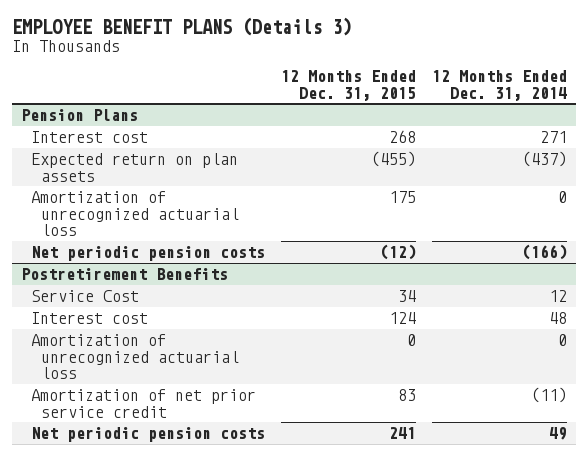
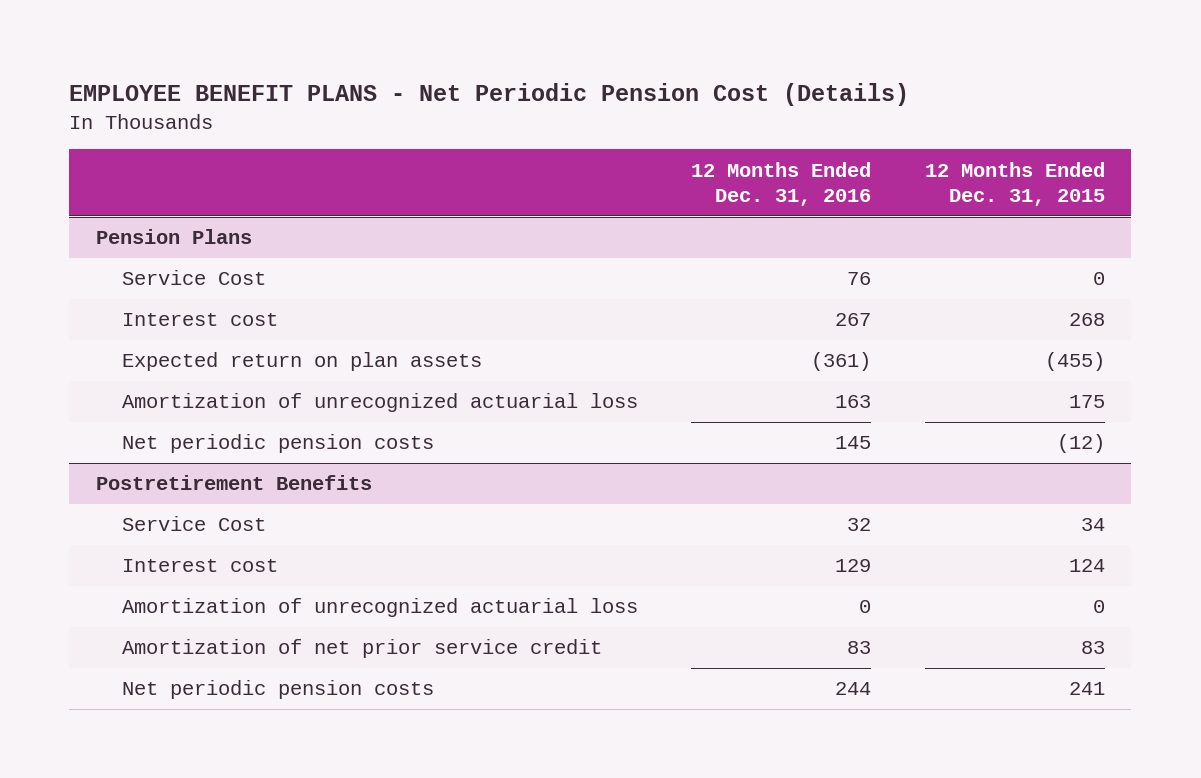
- EMPLOYEE BENEFIT PLANS (Details 3)
+ EMPLOYEE BENEFIT PLANS - Net Periodic Pension Cost (Details)
- | 12 Months Ended Dec. 31, 2015 | 12 Months Ended Dec. 31, 2014
+ | 12 Months Ended Dec. 31, 2016 | 12 Months Ended Dec. 31, 2015
@ Pension Plans
+ Service Cost | 76 | 0

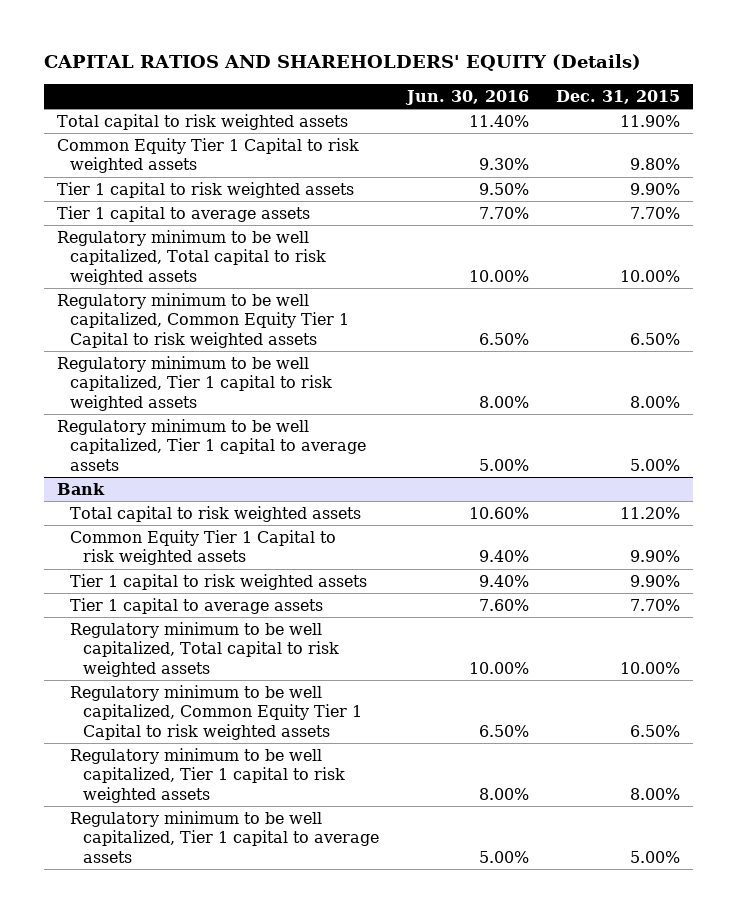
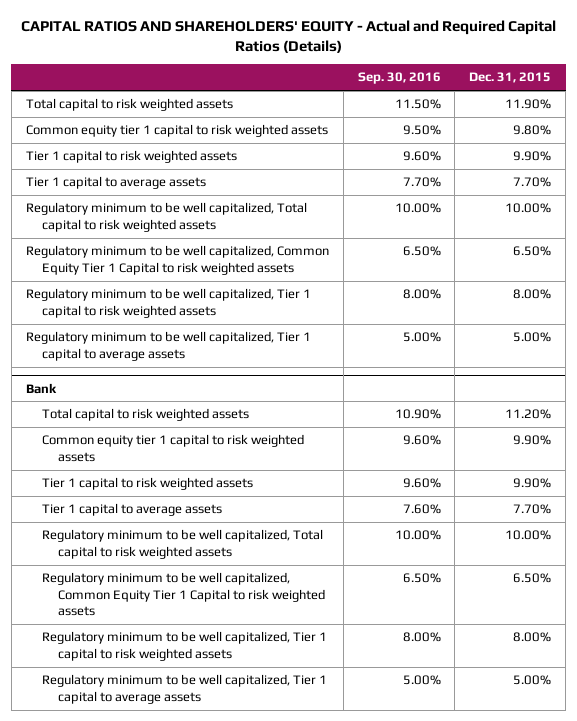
- CAPITAL RATIOS AND SHAREHOLDERS' EQUITY (Details)
+ CAPITAL RATIOS AND SHAREHOLDERS' EQUITY - Actual and Required Capital Ratios (Details)
- | Jun. 30, 2016 | Dec. 31, 2015
+ | Sep. 30, 2016 | Dec. 31, 2015
- Common Equity Tier 1 Capital to risk weighted assets | 9.30% | 9.80%
+ Common equity tier 1 capital to risk weighted assets | 9.50% | 9.80%
@ Bank
- Common Equity Tier 1 Capital to risk weighted assets | 9.40% | 9.90%
+ Common equity tier 1 capital to risk weighted assets | 9.60% | 9.90%

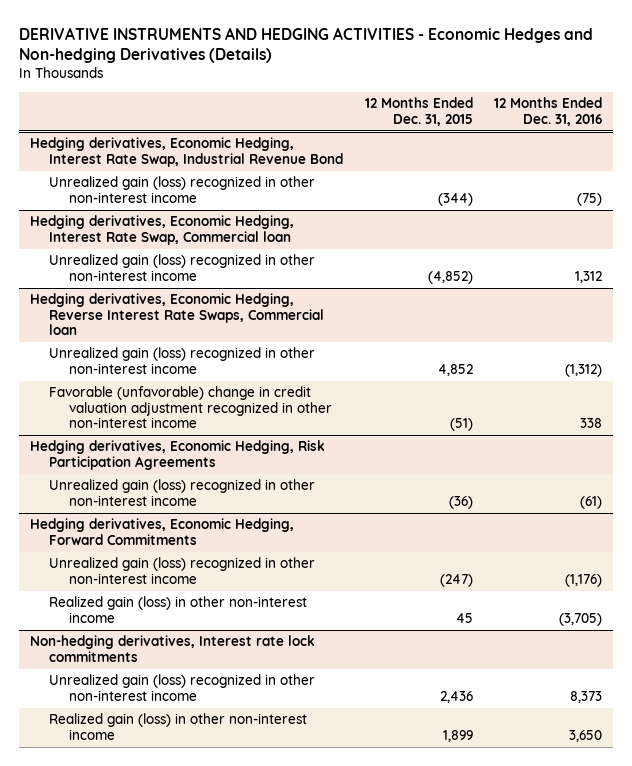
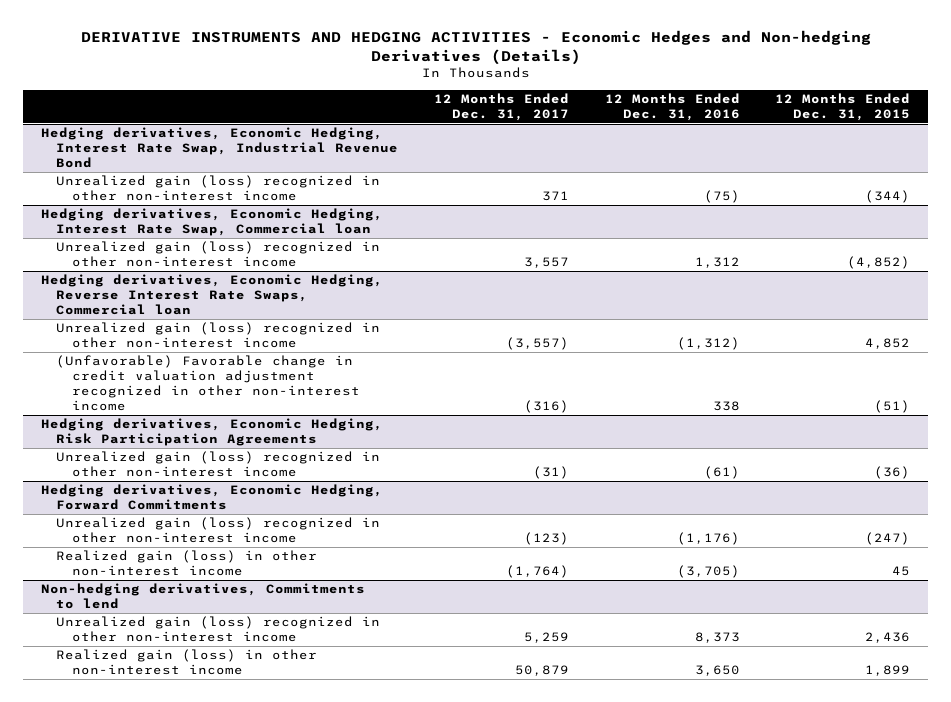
- | 12 Months Ended Dec. 31, 2015 | 12 Months Ended Dec. 31, 2016
+ | 12 Months Ended Dec. 31, 2017 | 12 Months Ended Dec. 31, 2016 | 12 Months Ended Dec. 31, 2015
@ Hedging derivatives, Economic Hedging, Reverse Interest Rate Swaps, Commercial loan
- Favorable (unfavorable) change in credit valuation adjustment recognized in other non-interest income | (51) | 338
+ (Unfavorable) Favorable change in credit valuation adjustment recognized in other non-interest income | (316) | 338 | (51)
- Non-hedging derivatives, Interest rate lock commitments
+ Non-hedging derivatives, Commitments to lend

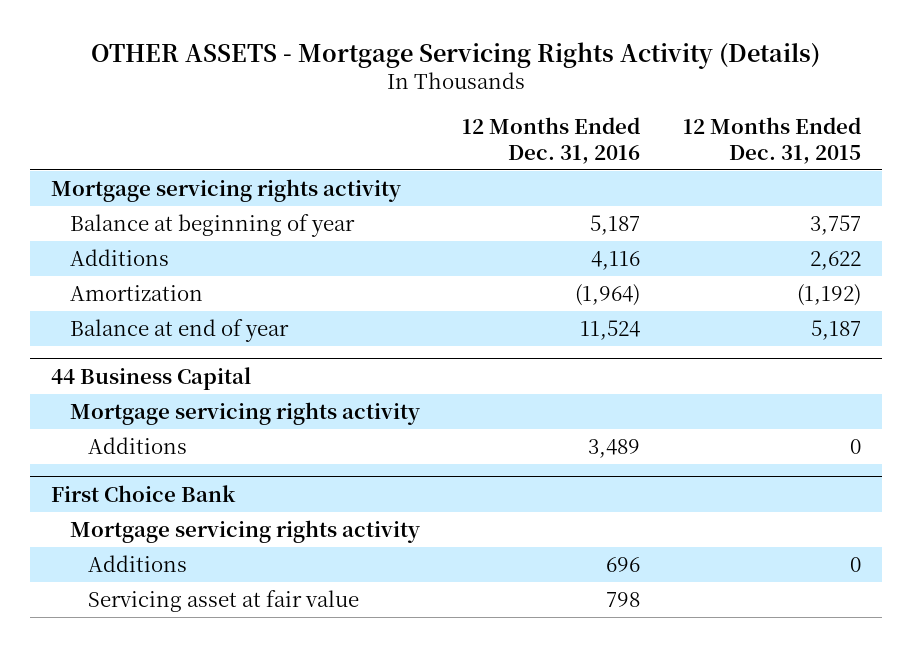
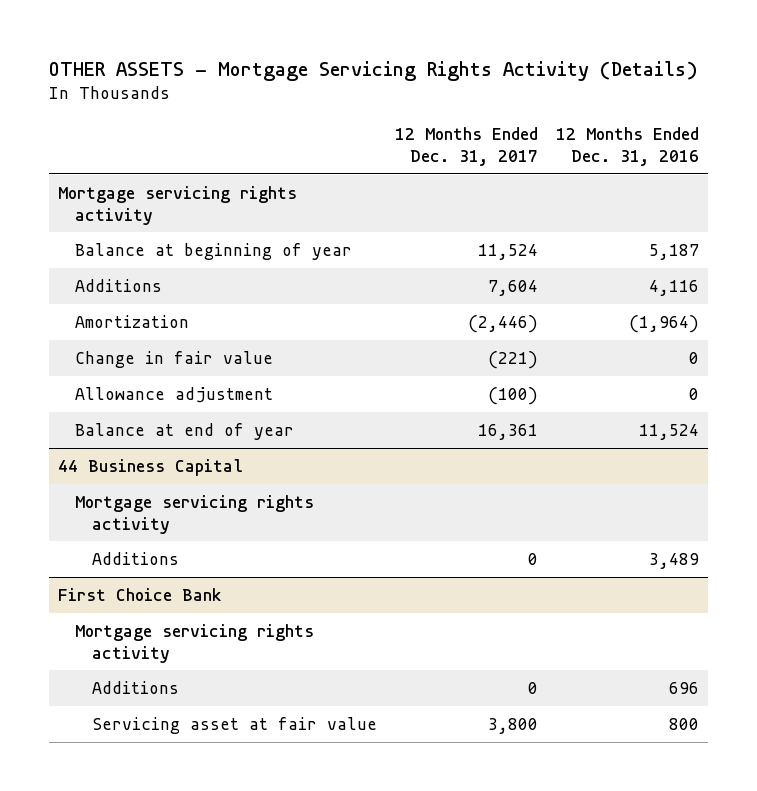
- | 12 Months Ended Dec. 31, 2016 | 12 Months Ended Dec. 31, 2015
+ | 12 Months Ended Dec. 31, 2017 | 12 Months Ended Dec. 31, 2016
+ Change in fair value | (221) | 0
+ Allowance adjustment | (100) | 0
@ First Choice Bank
- Servicing asset at fair value | 798 |
+ Servicing asset at fair value | 3,800 | 800

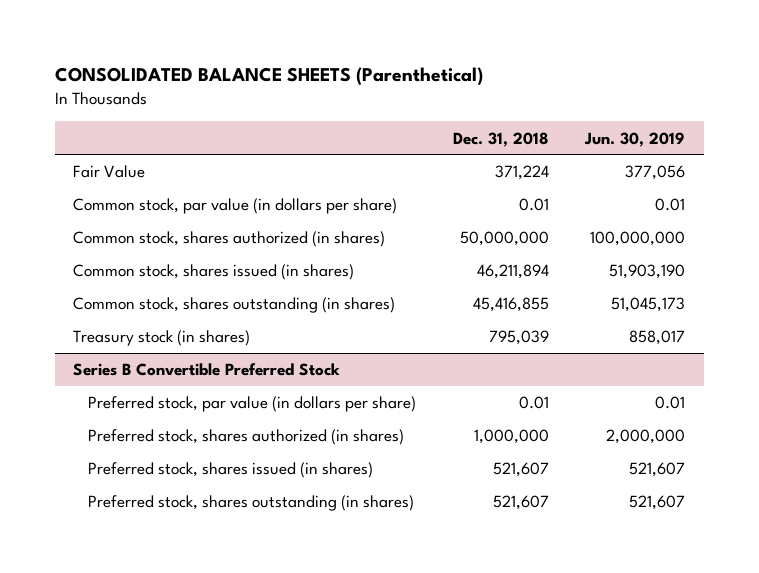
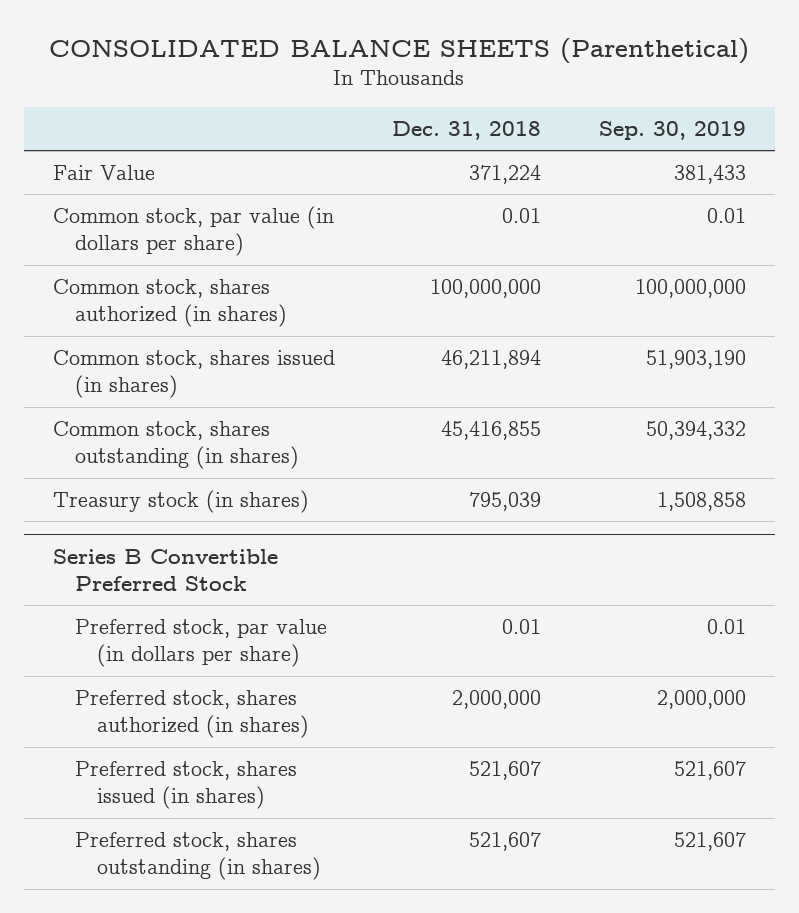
- | Dec. 31, 2018 | Jun. 30, 2019
+ | Dec. 31, 2018 | Sep. 30, 2019
- Common stock, shares authorized (in shares) | 50,000,000 | 100,000,000
+ Common stock, shares authorized (in shares) | 100,000,000 | 100,000,000
@ Series B Convertible Preferred Stock
- Preferred stock, shares authorized (in shares) | 1,000,000 | 2,000,000
+ Preferred stock, shares authorized (in shares) | 2,000,000 | 2,000,000

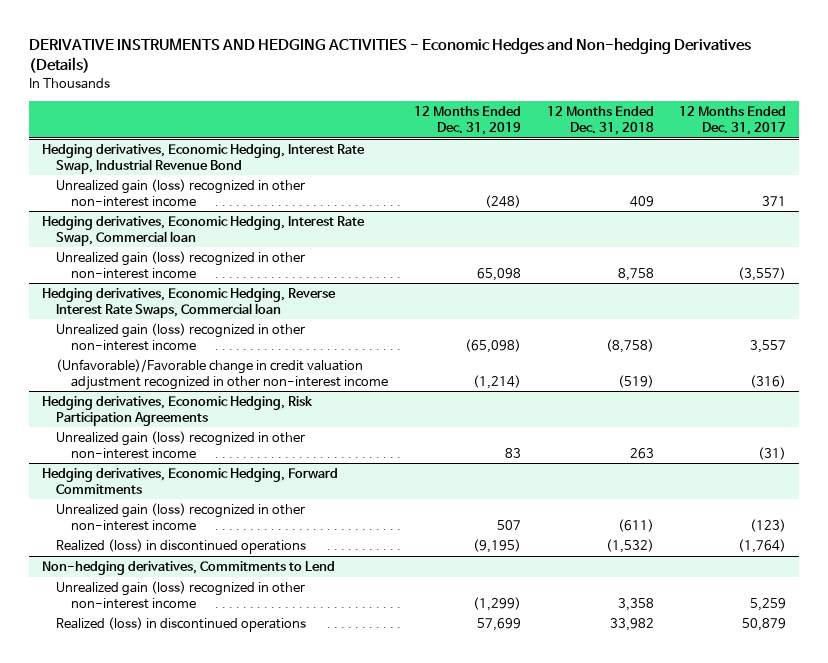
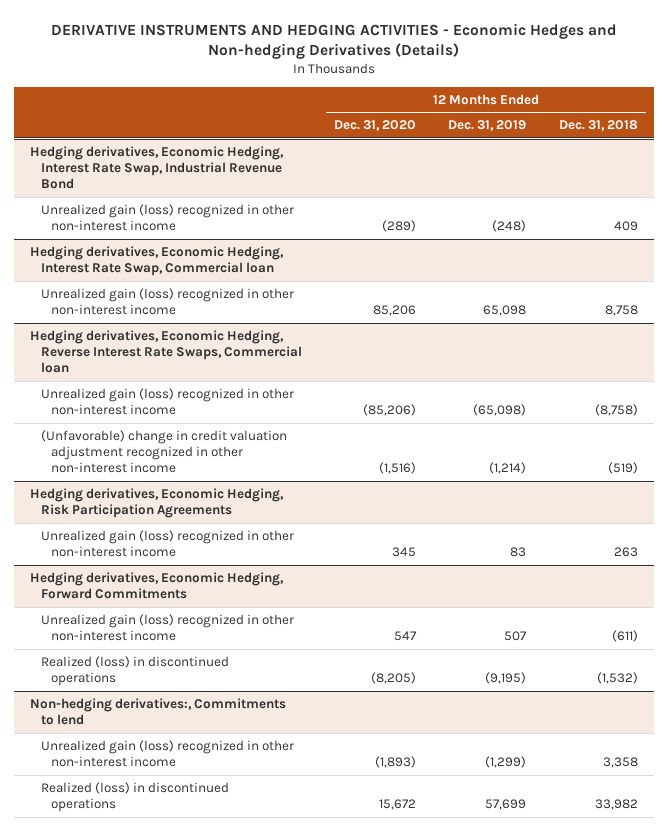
- | 12 Months Ended Dec. 31, 2019 | 12 Months Ended Dec. 31, 2018 | 12 Months Ended Dec. 31, 2017
+ | 12 Months Ended Dec. 31, 2020 | 12 Months Ended Dec. 31, 2019 | 12 Months Ended Dec. 31, 2018
@ Hedging derivatives, Economic Hedging, Reverse Interest Rate Swaps, Commercial loan
- (Unfavorable)/Favorable change in credit valuation adjustment recognized in other non-interest income | (1,214) | (519) | (316)
+ (Unfavorable) change in credit valuation adjustment recognized in other non-interest income | (1,516) | (1,214) | (519)
- Non-hedging derivatives, Commitments to Lend
+ Non-hedging derivatives:, Commitments to lend

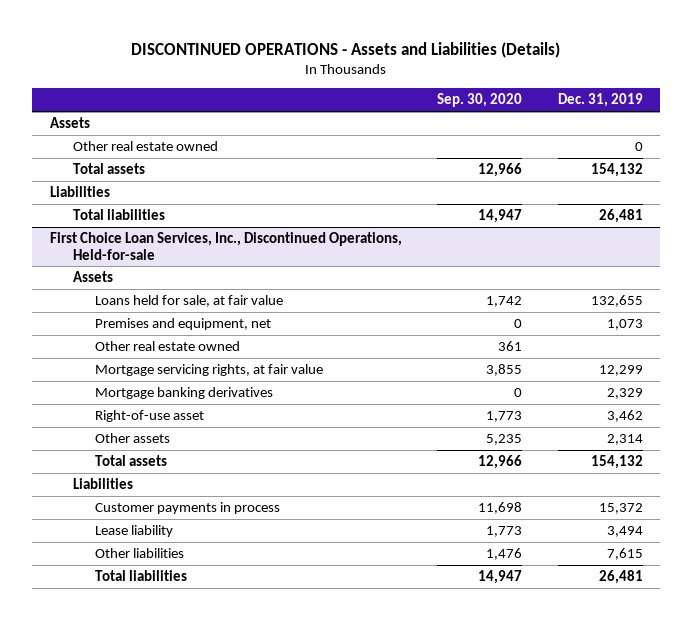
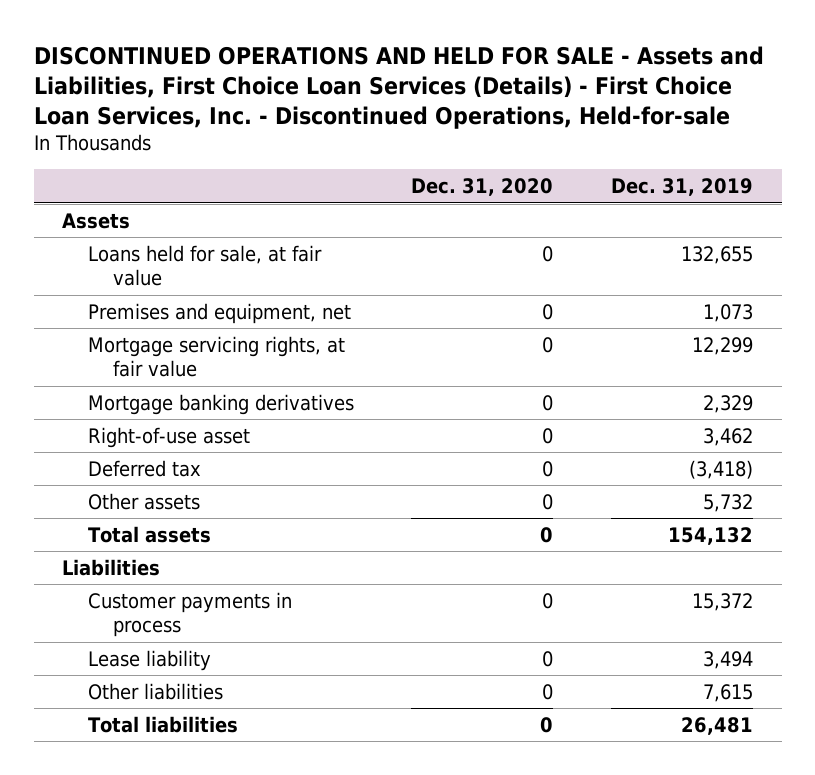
- DISCONTINUED OPERATIONS - Assets and Liabilities (Details)
+ DISCONTINUED OPERATIONS AND HELD FOR SALE - Assets and Liabilities, First Choice Loan Services (Details) - First Choice Loan Services, Inc. - Discontinued Operations, Held-for-sale
- | Sep. 30, 2020 | Dec. 31, 2019
+ | Dec. 31, 2020 | Dec. 31, 2019
- Other real estate owned | | 0
- Total assets | 12,966 | 154,132
- Liabilities
- Total liabilities | 14,947 | 26,481
- First Choice Loan Services, Inc., Discontinued Operations, Held-for-sale
- Assets
- Other real estate owned | 361 |
- Other assets | 5,235 | 2,314
+ Deferred tax | 0 | (3,418)
+ Other assets | 0 | 5,732

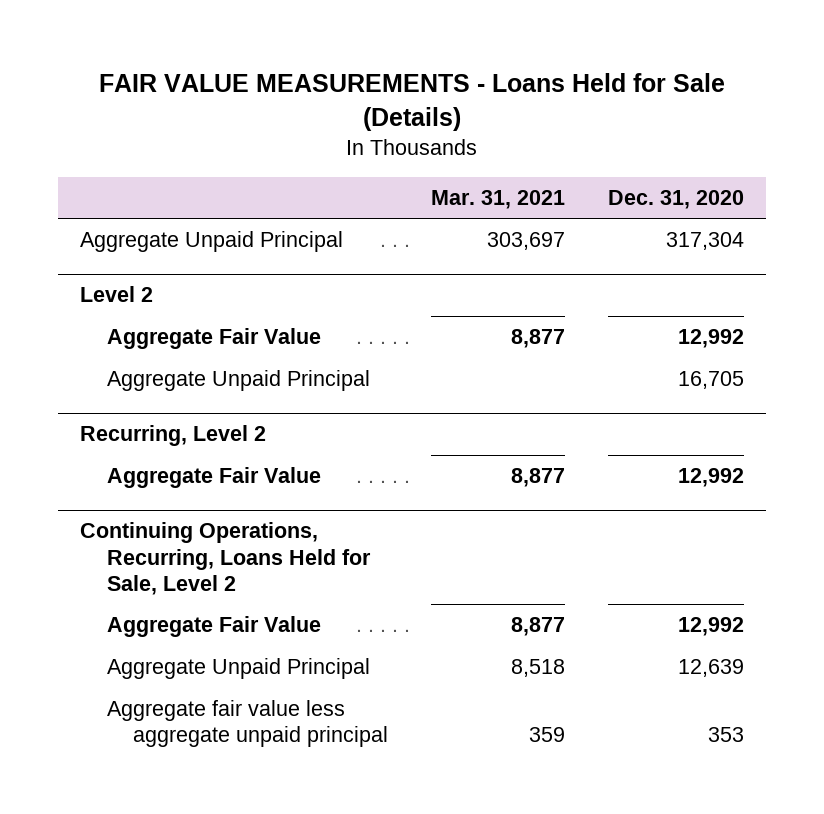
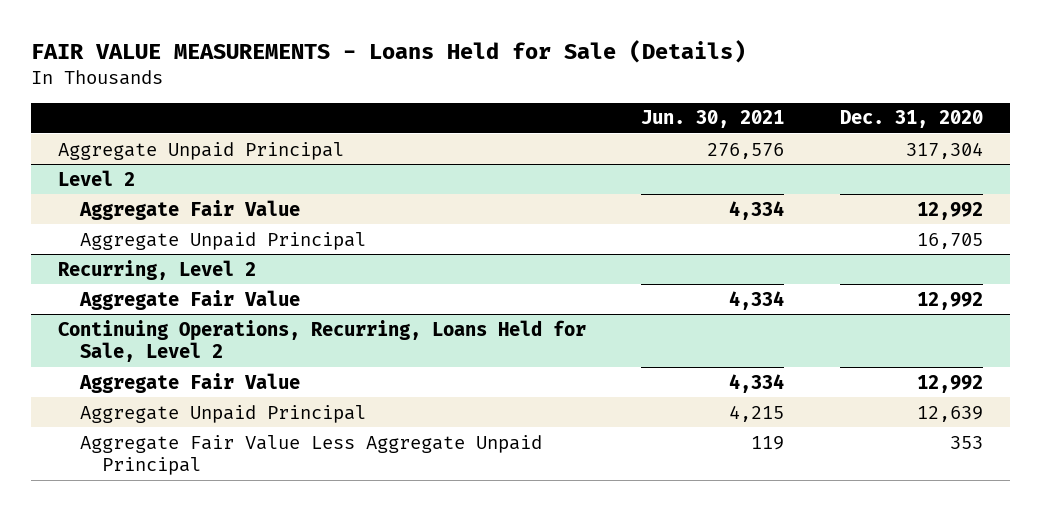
- | Mar. 31, 2021 | Dec. 31, 2020
+ | Jun. 30, 2021 | Dec. 31, 2020
@ Continuing Operations, Recurring, Loans Held for Sale, Level 2
- Aggregate fair value less aggregate unpaid principal | 359 | 353
+ Aggregate Fair Value Less Aggregate Unpaid Principal | 119 | 353

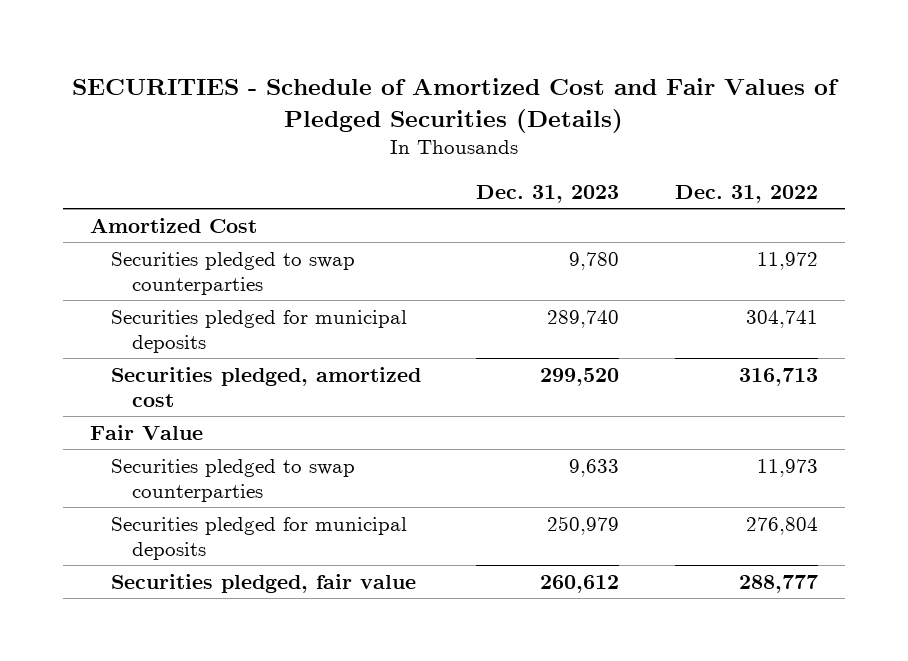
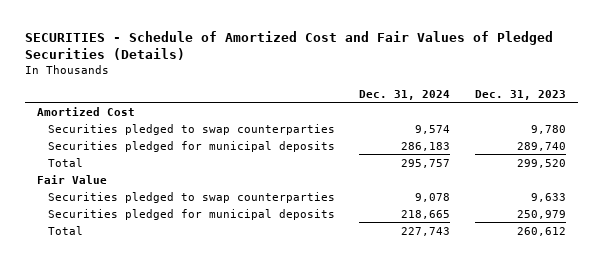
- | Dec. 31, 2023 | Dec. 31, 2022
+ | Dec. 31, 2024 | Dec. 31, 2023
- Securities pledged, amortized cost | 299,520 | 316,713
+ Total | 295,757 | 299,520
- Securities pledged, fair value | 260,612 | 288,777
+ Total | 227,743 | 260,612

